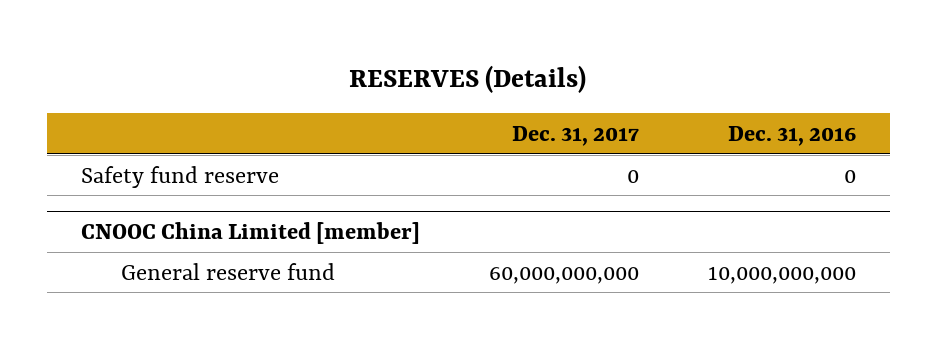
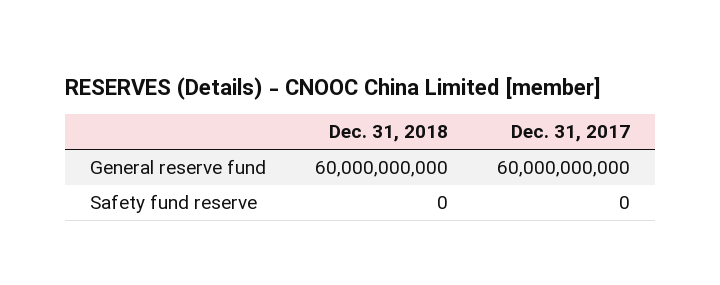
- RESERVES (Details)
+ RESERVES (Details) - CNOOC China Limited [member]
- | Dec. 31, 2017 | Dec. 31, 2016
+ | Dec. 31, 2018 | Dec. 31, 2017
- CNOOC China Limited [member]
moved down: Safety fund reserve | 0 | 0

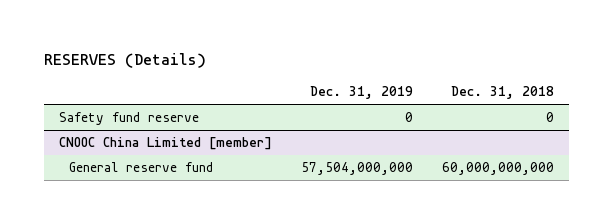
- RESERVES (Details) - CNOOC China Limited [member]
+ RESERVES (Details)
- | Dec. 31, 2018 | Dec. 31, 2017
+ | Dec. 31, 2019 | Dec. 31, 2018
- General reserve fund | 60,000,000,000 | 60,000,000,000
+ CNOOC China Limited [member]
+ General reserve fund | 57,504,000,000 | 60,000,000,000

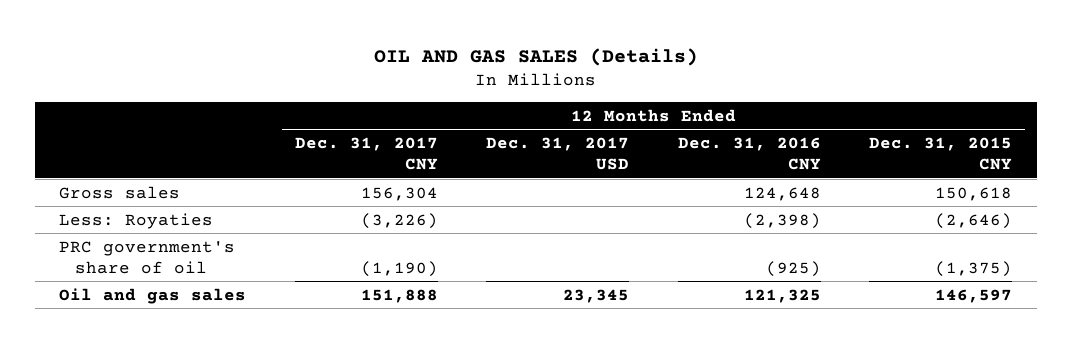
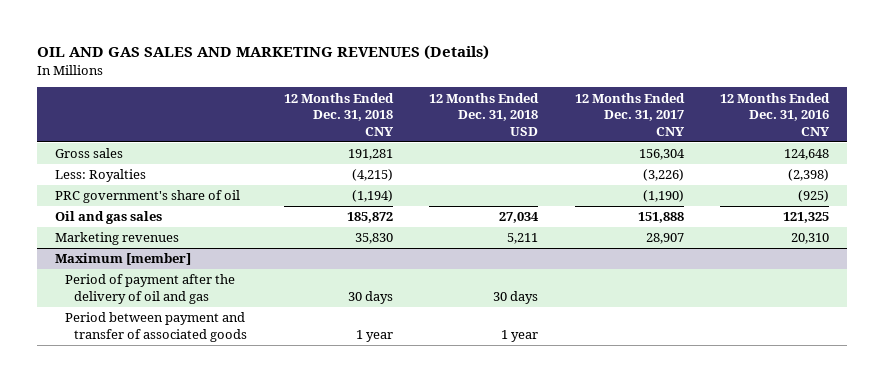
- OIL AND GAS SALES (Details)
+ OIL AND GAS SALES AND MARKETING REVENUES (Details)
- | 12 Months Ended Dec. 31, 2017 CNY | 12 Months Ended Dec. 31, 2017 USD | 12 Months Ended Dec. 31, 2016 CNY | 12 Months Ended Dec. 31, 2015 CNY
+ | 12 Months Ended Dec. 31, 2018 CNY | 12 Months Ended Dec. 31, 2018 USD | 12 Months Ended Dec. 31, 2017 CNY | 12 Months Ended Dec. 31, 2016 CNY
- Less: Royaties | (3,226) | | (2,398) | (2,646)
+ Less: Royalties | (4,215) | | (3,226) | (2,398)
+ Marketing revenues | 35,830 | 5,211 | 28,907 | 20,310
+ Maximum [member]
+ Period of payment after the delivery of oil and gas | 30 days | 30 days | |
+ Period between payment and transfer of associated goods | 1 year | 1 year | |

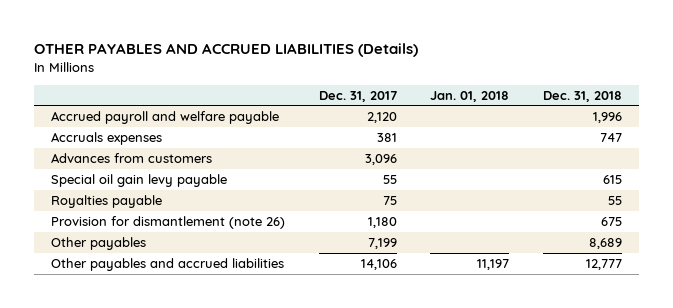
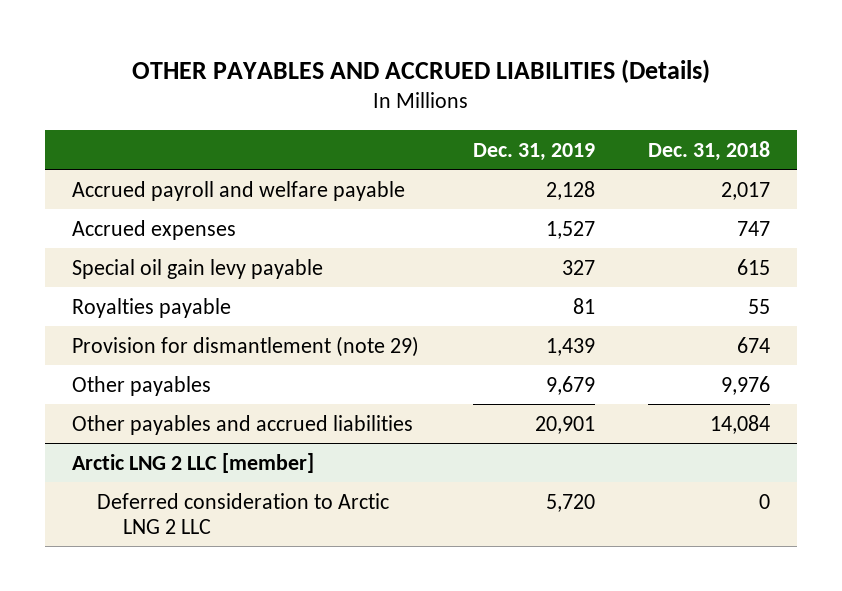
- | Dec. 31, 2017 | Jan. 01, 2018 | Dec. 31, 2018
+ | Dec. 31, 2019 | Dec. 31, 2018
- Accrued payroll and welfare payable | 2,120 | | 1,996
- Accruals expenses | 381 | | 747
- Advances from customers | 3,096 | |
+ Accrued payroll and welfare payable | 2,128 | 2,017
+ Accrued expenses | 1,527 | 747
- Provision for dismantlement (note 26) | 1,180 | | 675
- Other payables | 7,199 | | 8,689
- Other payables and accrued liabilities | 14,106 | 11,197 | 12,777
+ Provision for dismantlement (note 29) | 1,439 | 674
+ Other payables | 9,679 | 9,976
+ Other payables and accrued liabilities | 20,901 | 14,084
+ Arctic LNG 2 LLC [member]
+ Deferred consideration to Arctic LNG 2 LLC | 5,720 | 0

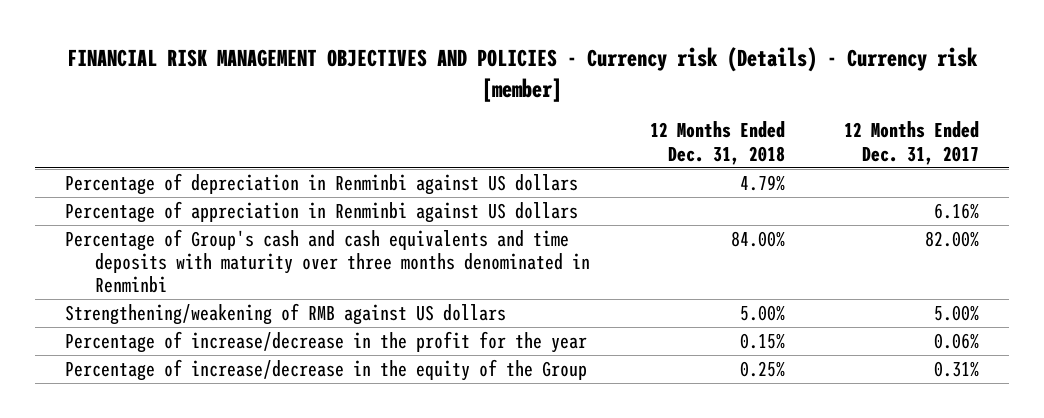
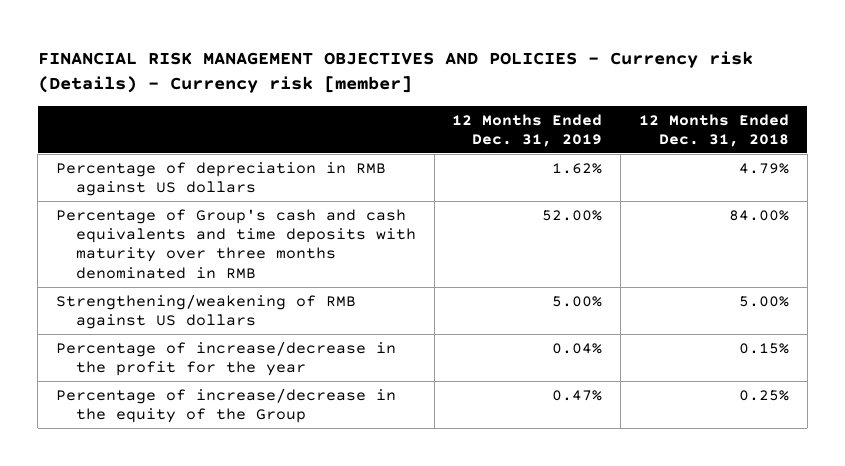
- | 12 Months Ended Dec. 31, 2018 | 12 Months Ended Dec. 31, 2017
+ | 12 Months Ended Dec. 31, 2019 | 12 Months Ended Dec. 31, 2018
- Percentage of depreciation in Renminbi against US dollars | 4.79% |
- Percentage of appreciation in Renminbi against US dollars | | 6.16%
- Percentage of Group's cash and cash equivalents and time deposits with maturity over three months denominated in Renminbi | 84.00% | 82.00%
+ Percentage of depreciation in RMB against US dollars | 1.62% | 4.79%
+ Percentage of Group's cash and cash equivalents and time deposits with maturity over three months denominated in RMB | 52.00% | 84.00%

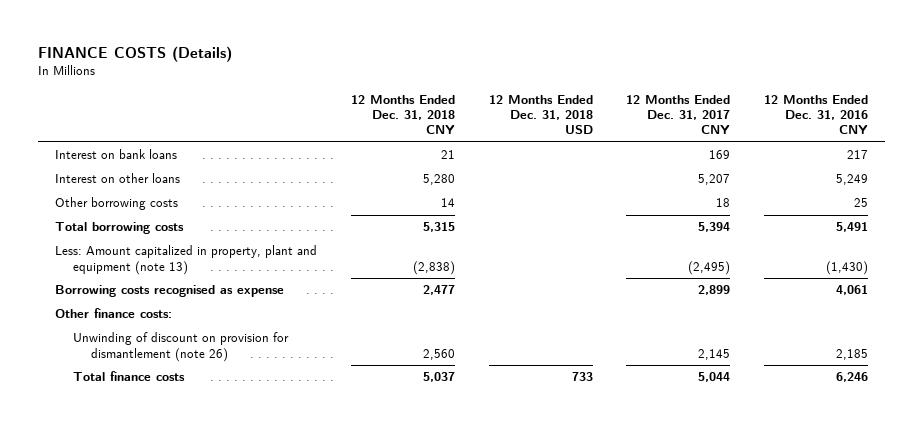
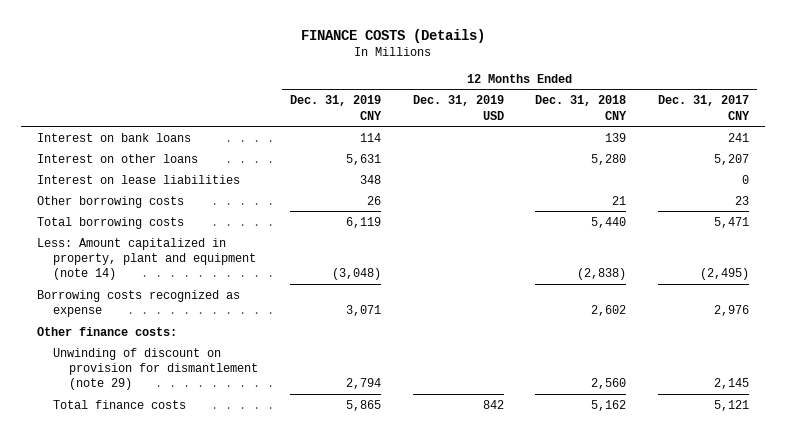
- | 12 Months Ended Dec. 31, 2018 CNY | 12 Months Ended Dec. 31, 2018 USD | 12 Months Ended Dec. 31, 2017 CNY | 12 Months Ended Dec. 31, 2016 CNY
+ | 12 Months Ended Dec. 31, 2019 CNY | 12 Months Ended Dec. 31, 2019 USD | 12 Months Ended Dec. 31, 2018 CNY | 12 Months Ended Dec. 31, 2017 CNY
- Interest on bank loans | 21 | | 169 | 217
+ Interest on bank loans | 114 | | 139 | 241
- Other borrowing costs | 14 | | 18 | 25
- Total borrowing costs | 5,315 | | 5,394 | 5,491
- Less: Amount capitalized in property, plant and equipment (note 13) | (2,838) | | (2,495) | (1,430)
- Borrowing costs recognised as expense | 2,477 | | 2,899 | 4,061
+ Interest on lease liabilities | 348 | | | 0
+ Other borrowing costs | 26 | | 21 | 23
+ Total borrowing costs | 6,119 | | 5,440 | 5,471
+ Less: Amount capitalized in property, plant and equipment (note 14) | (3,048) | | (2,838) | (2,495)
+ Borrowing costs recognized as expense | 3,071 | | 2,602 | 2,976
- Unwinding of discount on provision for dismantlement (note 26) | 2,560 | | 2,145 | 2,185
- Total finance costs | 5,037 | 733 | 5,044 | 6,246
+ Unwinding of discount on provision for dismantlement (note 29) | 2,794 | | 2,560 | 2,145
+ Total finance costs | 5,865 | 842 | 5,162 | 5,121

